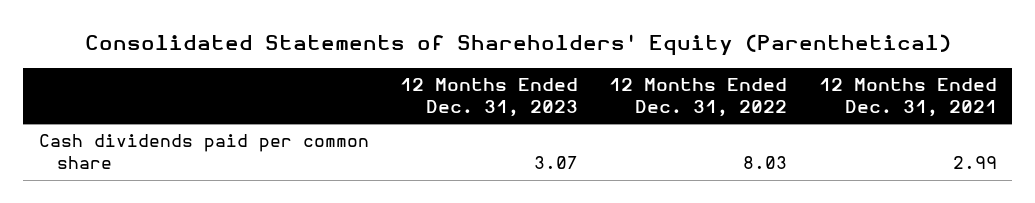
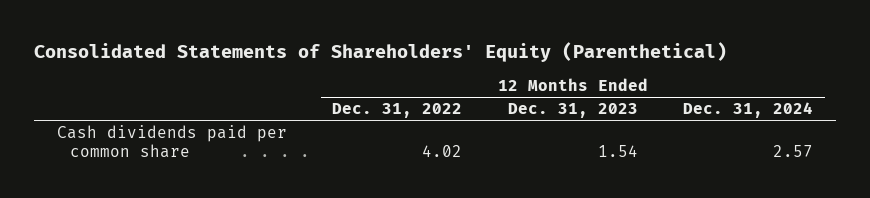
- | 12 Months Ended Dec. 31, 2023 | 12 Months Ended Dec. 31, 2022 | 12 Months Ended Dec. 31, 2021
+ | 12 Months Ended Dec. 31, 2022 | 12 Months Ended Dec. 31, 2023 | 12 Months Ended Dec. 31, 2024
- Cash dividends paid per common share | 3.07 | 8.03 | 2.99
+ Cash dividends paid per common share | 4.02 | 1.54 | 2.57

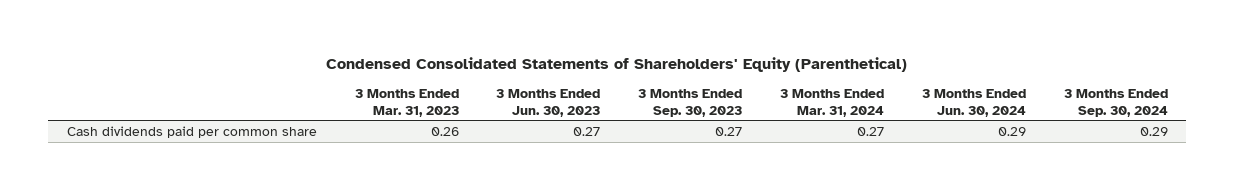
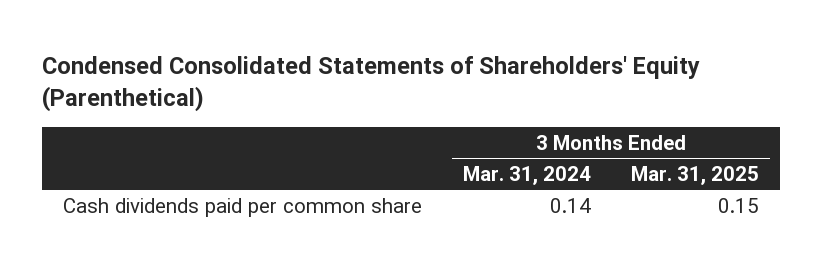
- | 3 Months Ended Mar. 31, 2023 | 3 Months Ended Jun. 30, 2023 | 3 Months Ended Sep. 30, 2023 | 3 Months Ended Mar. 31, 2024 | 3 Months Ended Jun. 30, 2024 | 3 Months Ended Sep. 30, 2024
+ | 3 Months Ended Mar. 31, 2024 | 3 Months Ended Mar. 31, 2025
- Cash dividends paid per common share | 0.26 | 0.27 | 0.27 | 0.27 | 0.29 | 0.29
+ Cash dividends paid per common share | 0.14 | 0.15

